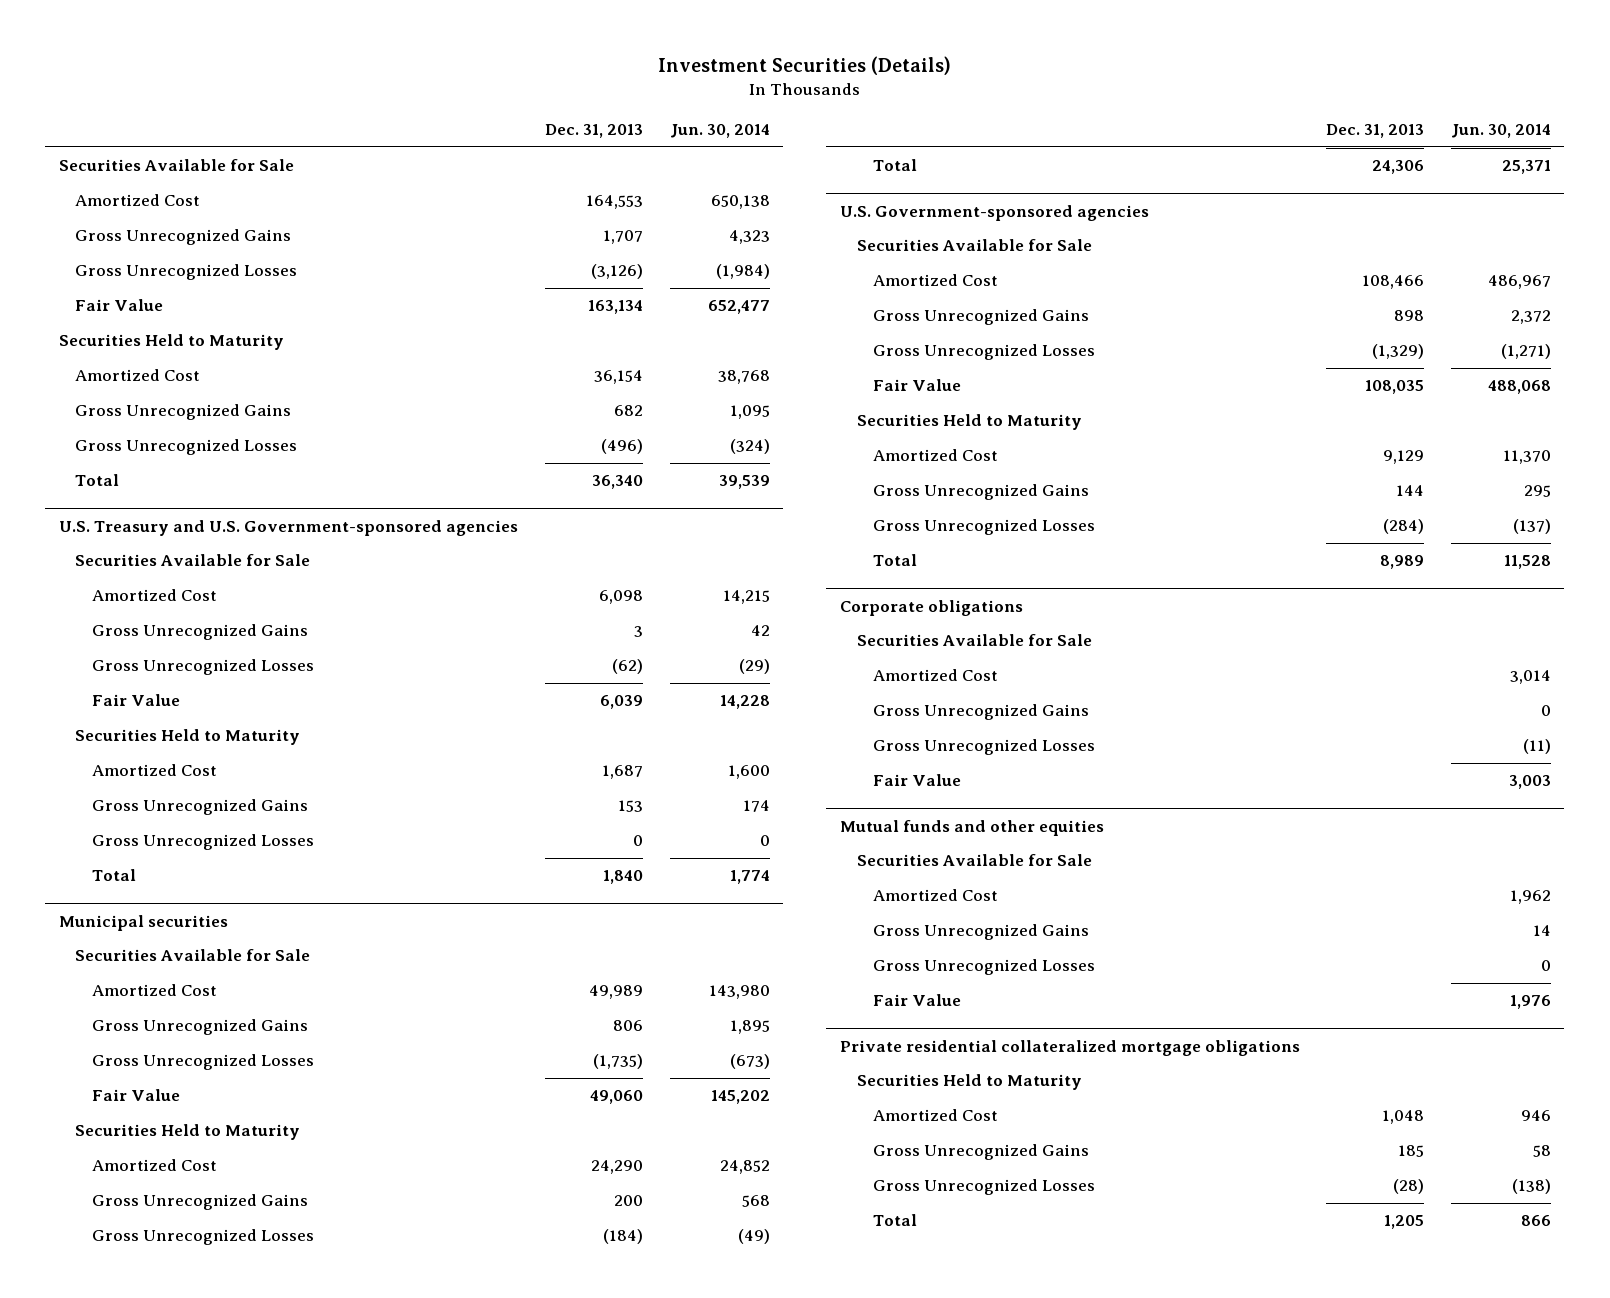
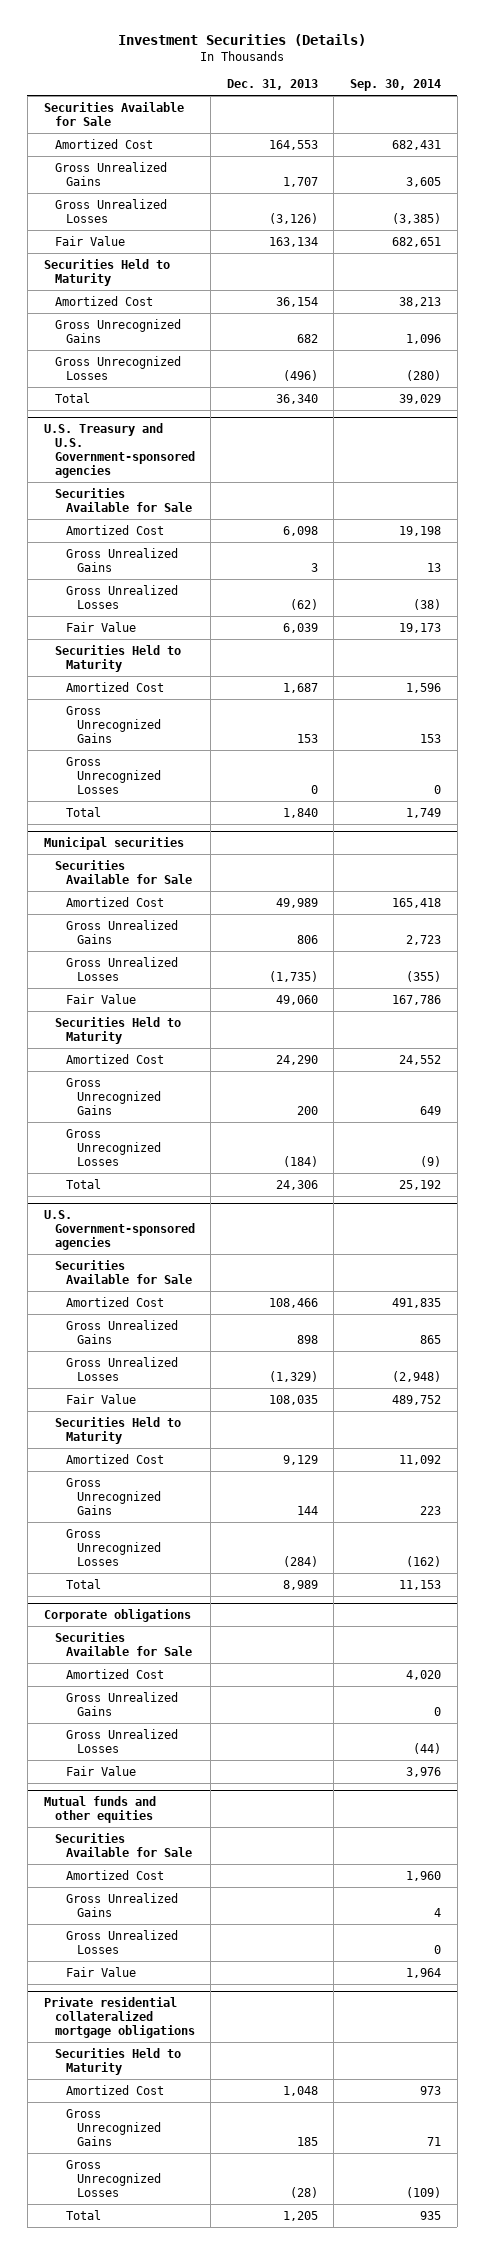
- | Dec. 31, 2013 | Jun. 30, 2014
+ | Dec. 31, 2013 | Sep. 30, 2014
- Gross Unrecognized Gains | 1,707 | 4,323
- Gross Unrecognized Losses | (3,126) | (1,984)
+ Gross Unrealized Gains | 1,707 | 3,605
+ Gross Unrealized Losses | (3,126) | (3,385)
@ U.S. Treasury and U.S. Government-sponsored agencies
- Gross Unrecognized Gains | 3 | 42
- Gross Unrecognized Losses | (62) | (29)
+ Gross Unrealized Gains | 3 | 13
+ Gross Unrealized Losses | (62) | (38)
@ Municipal securities
- Gross Unrecognized Gains | 806 | 1,895
- Gross Unrecognized Losses | (1,735) | (673)
+ Gross Unrealized Gains | 806 | 2,723
+ Gross Unrealized Losses | (1,735) | (355)
@ U.S. Government-sponsored agencies
- Gross Unrecognized Gains | 898 | 2,372
- Gross Unrecognized Losses | (1,329) | (1,271)
+ Gross Unrealized Gains | 898 | 865
+ Gross Unrealized Losses | (1,329) | (2,948)
@ Corporate obligations
- Gross Unrecognized Gains | | 0
- Gross Unrecognized Losses | | (11)
+ Gross Unrealized Gains | | 0
+ Gross Unrealized Losses | | (44)
@ Mutual funds and other equities
- Gross Unrecognized Gains | | 14
- Gross Unrecognized Losses | | 0
+ Gross Unrealized Gains | | 4
+ Gross Unrealized Losses | | 0

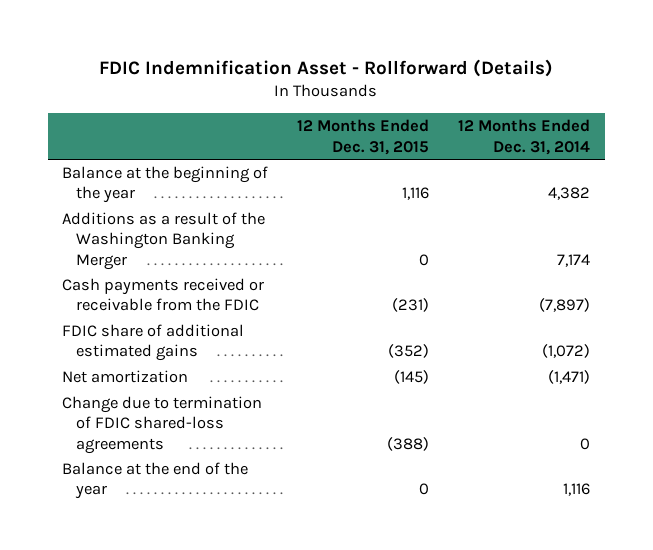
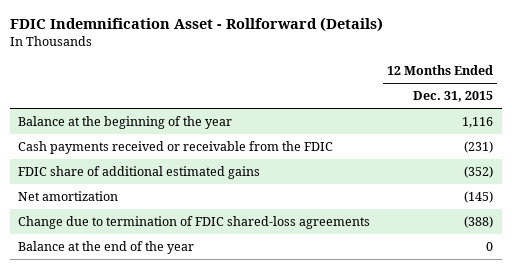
- | 12 Months Ended Dec. 31, 2015 | 12 Months Ended Dec. 31, 2014
+ | 12 Months Ended Dec. 31, 2015
- Additions as a result of the Washington Banking Merger | 0 | 7,174

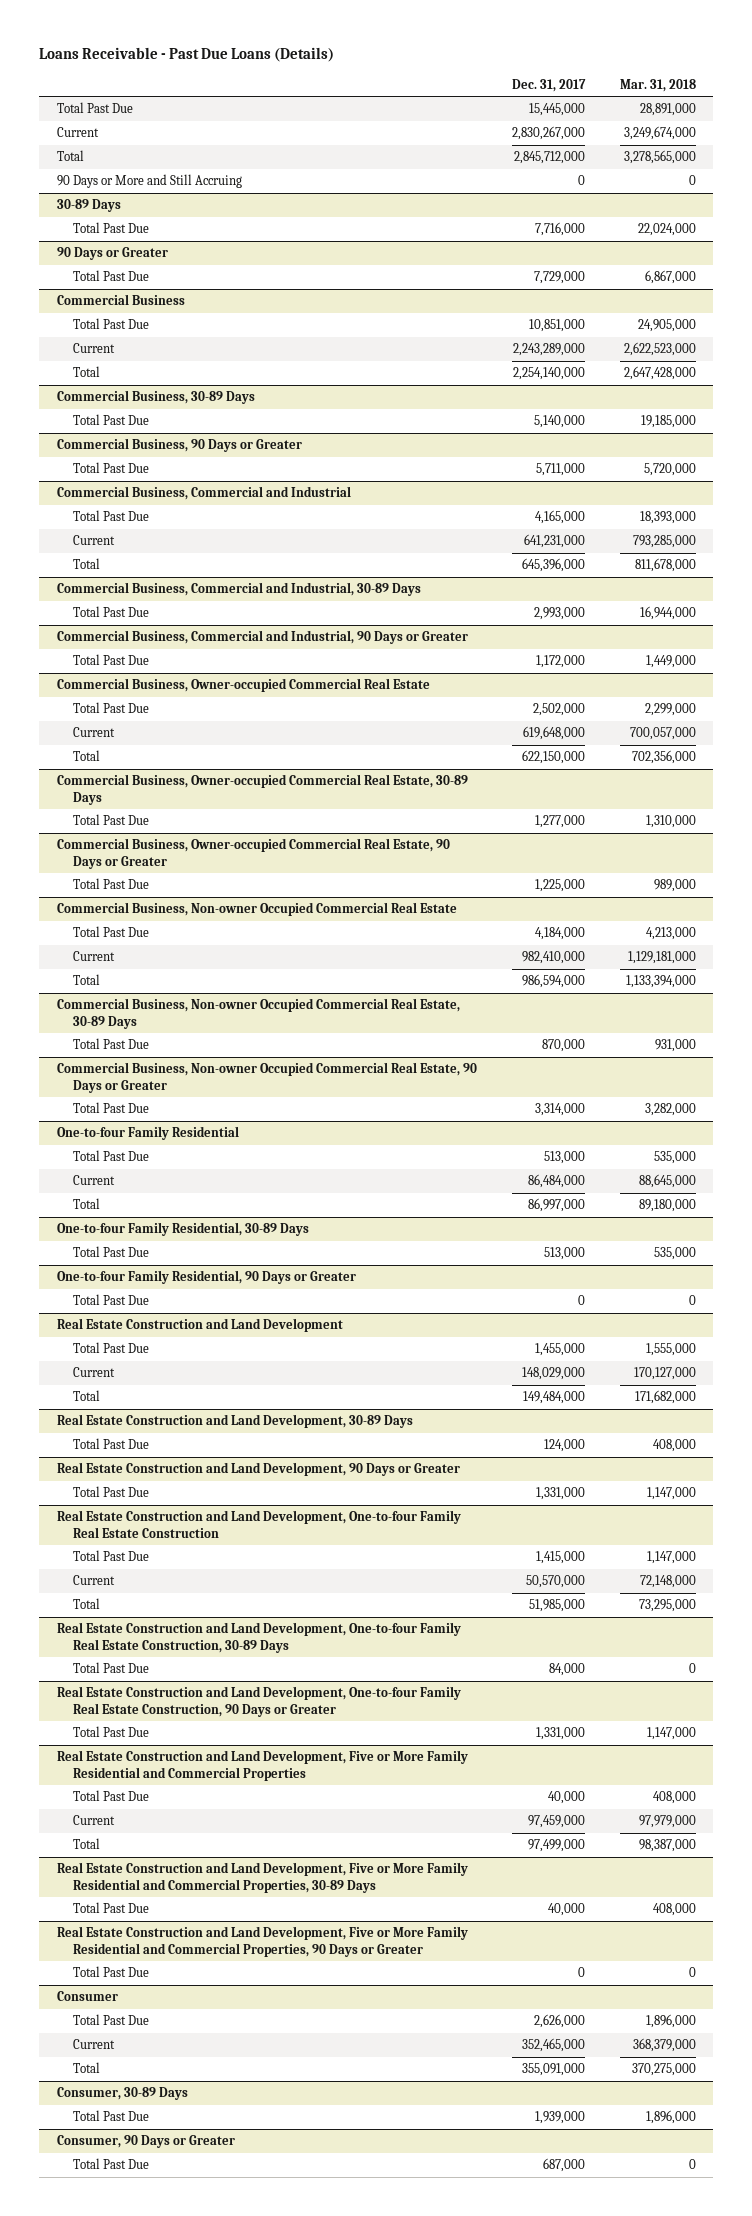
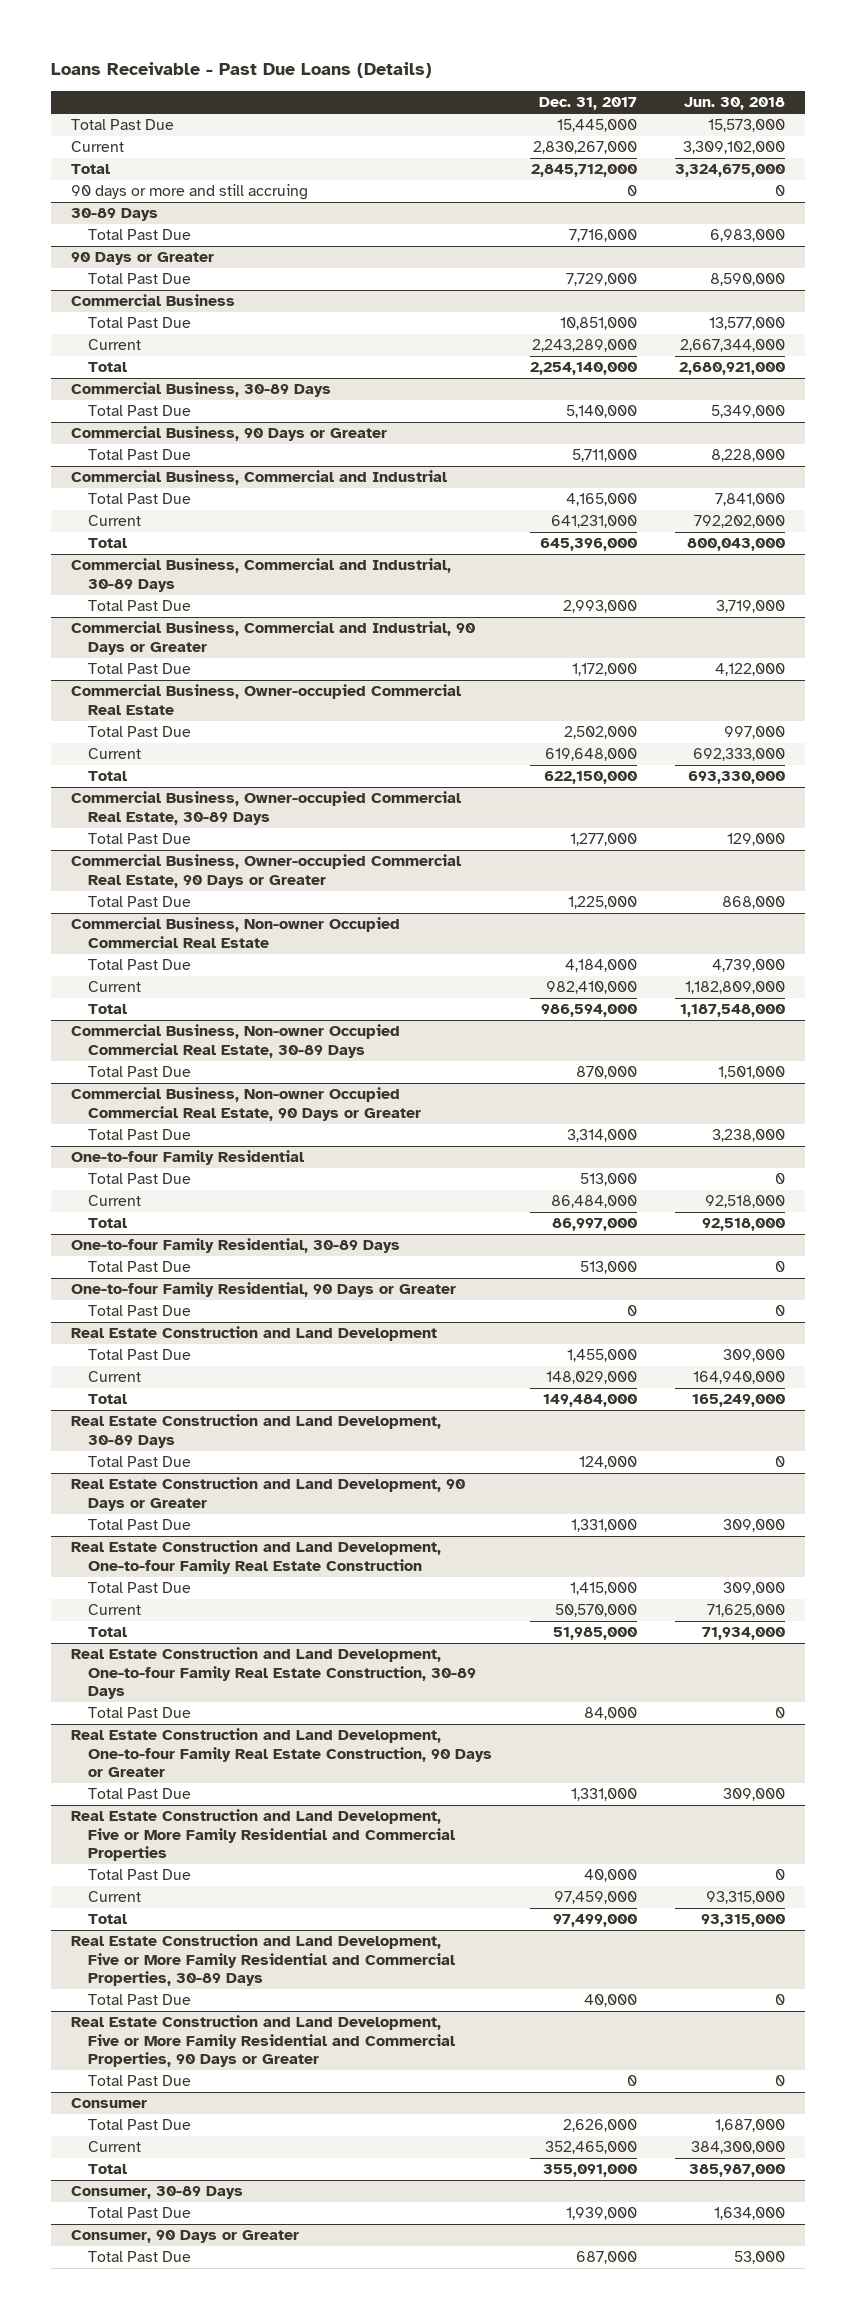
- | Dec. 31, 2017 | Mar. 31, 2018
+ | Dec. 31, 2017 | Jun. 30, 2018
- 90 Days or More and Still Accruing | 0 | 0
+ 90 days or more and still accruing | 0 | 0

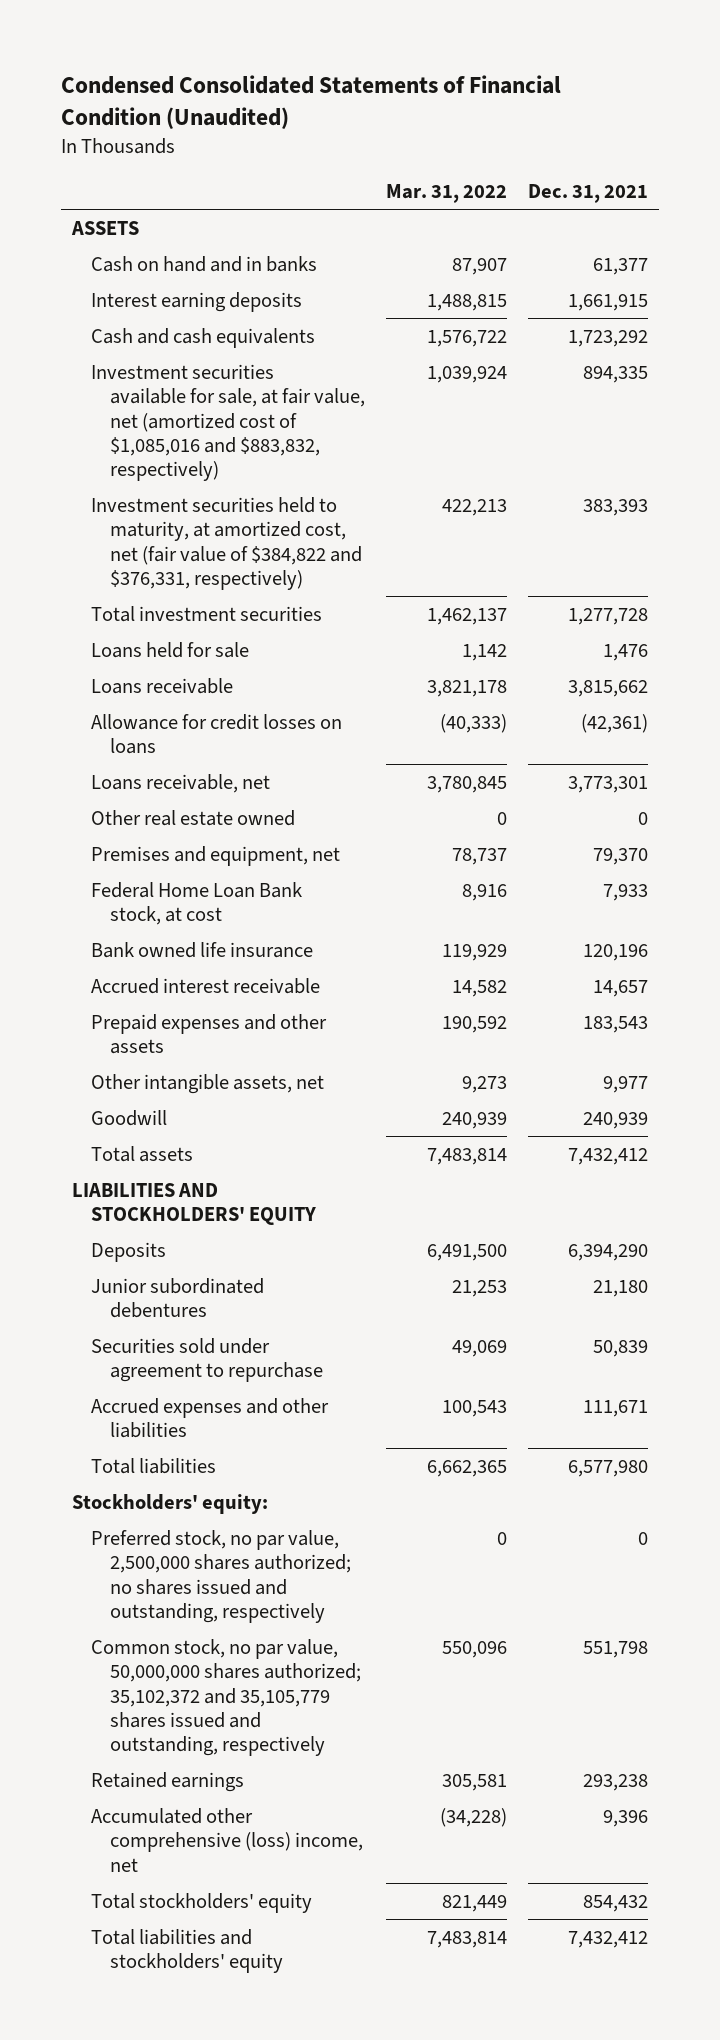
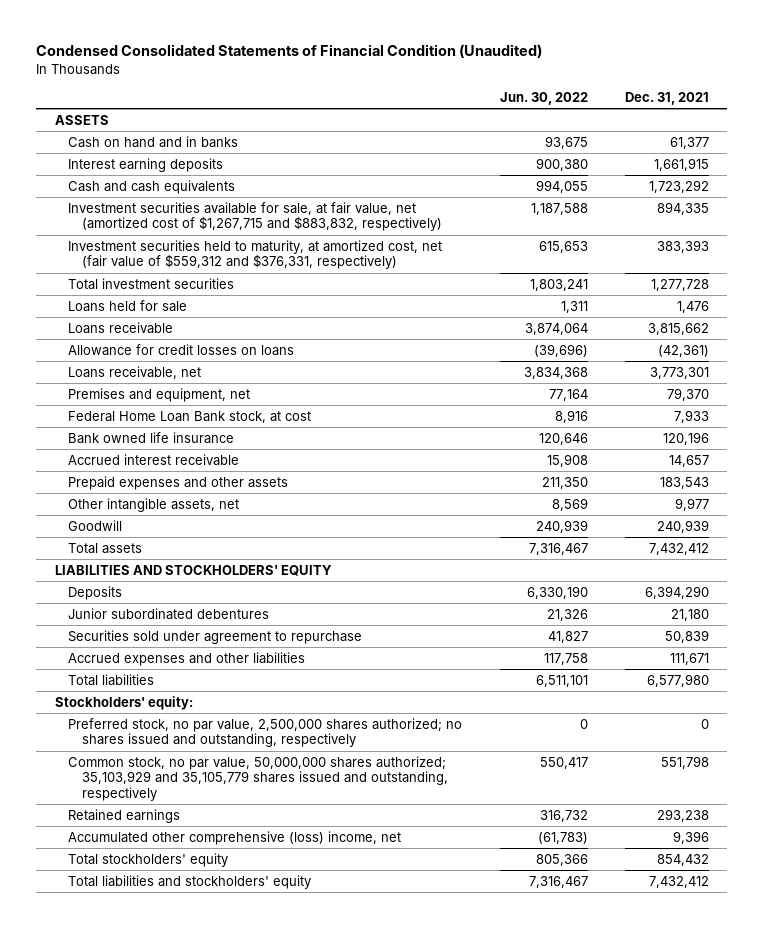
- | Mar. 31, 2022 | Dec. 31, 2021
+ | Jun. 30, 2022 | Dec. 31, 2021
- Investment securities available for sale, at fair value, net (amortized cost of $1,085,016 and $883,832, respectively) | 1,039,924 | 894,335
- Investment securities held to maturity, at amortized cost, net (fair value of $384,822 and $376,331, respectively) | 422,213 | 383,393
+ Investment securities available for sale, at fair value, net (amortized cost of $1,267,715 and $883,832, respectively) | 1,187,588 | 894,335
+ Investment securities held to maturity, at amortized cost, net (fair value of $559,312 and $376,331, respectively) | 615,653 | 383,393
- Other real estate owned | 0 | 0
- Common stock, no par value, 50,000,000 shares authorized; 35,102,372 and 35,105,779 shares issued and outstanding, respectively | 550,096 | 551,798
+ Common stock, no par value, 50,000,000 shares authorized; 35,103,929 and 35,105,779 shares issued and outstanding, respectively | 550,417 | 551,798

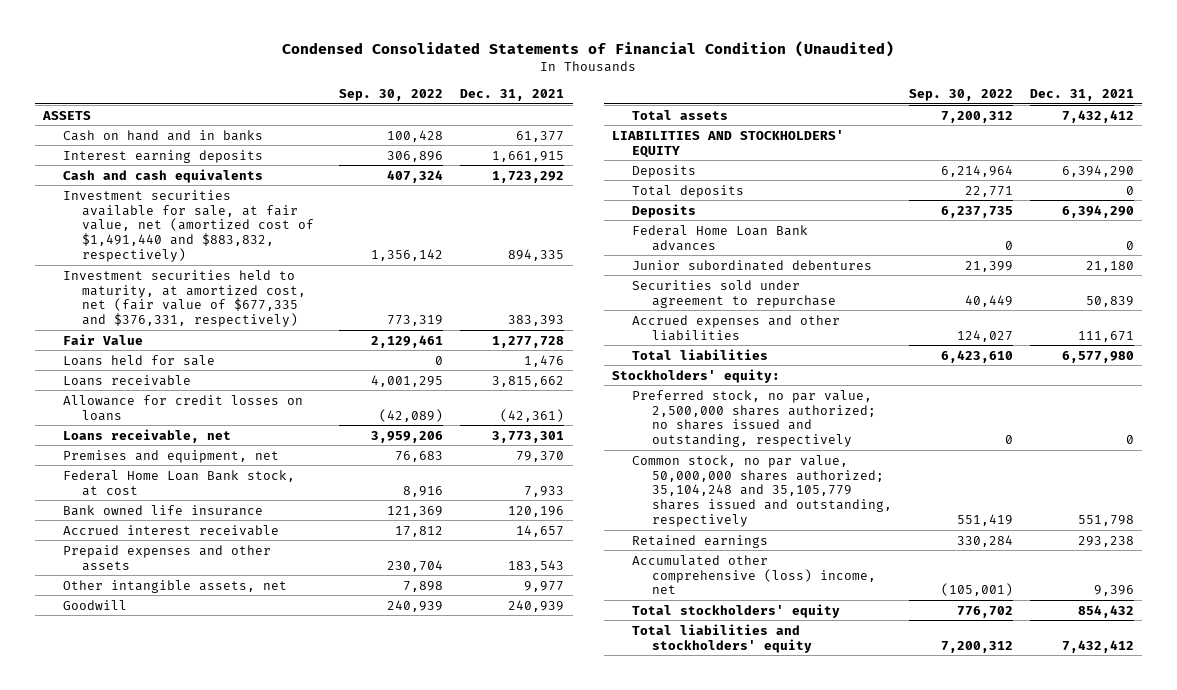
- | Jun. 30, 2022 | Dec. 31, 2021
+ | Sep. 30, 2022 | Dec. 31, 2021
- Investment securities available for sale, at fair value, net (amortized cost of $1,267,715 and $883,832, respectively) | 1,187,588 | 894,335
- Investment securities held to maturity, at amortized cost, net (fair value of $559,312 and $376,331, respectively) | 615,653 | 383,393
- Total investment securities | 1,803,241 | 1,277,728
+ Investment securities available for sale, at fair value, net (amortized cost of $1,491,440 and $883,832, respectively) | 1,356,142 | 894,335
+ Investment securities held to maturity, at amortized cost, net (fair value of $677,335 and $376,331, respectively) | 773,319 | 383,393
+ Fair Value | 2,129,461 | 1,277,728
+ Total deposits | 22,771 | 0
+ Deposits | 6,237,735 | 6,394,290
+ Federal Home Loan Bank advances | 0 | 0
- Common stock, no par value, 50,000,000 shares authorized; 35,103,929 and 35,105,779 shares issued and outstanding, respectively | 550,417 | 551,798
+ Common stock, no par value, 50,000,000 shares authorized; 35,104,248 and 35,105,779 shares issued and outstanding, respectively | 551,419 | 551,798

